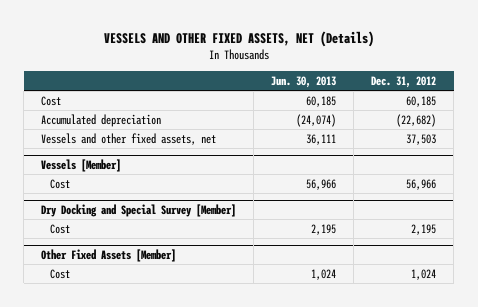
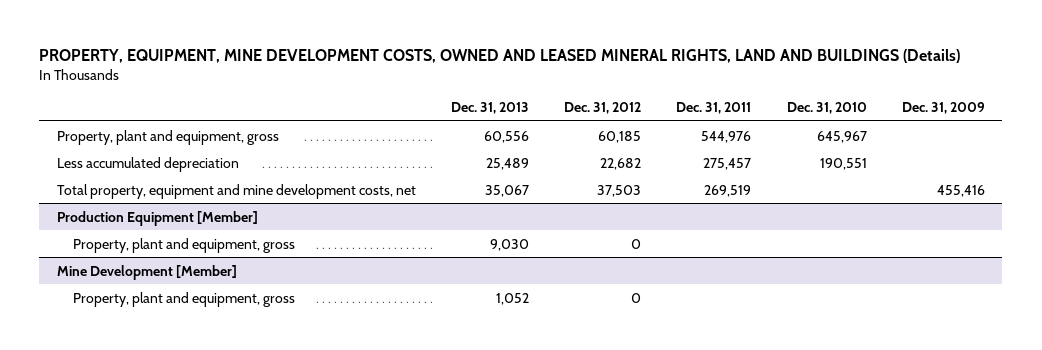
- VESSELS AND OTHER FIXED ASSETS, NET (Details)
+ PROPERTY, EQUIPMENT, MINE DEVELOPMENT COSTS, OWNED AND LEASED MINERAL RIGHTS, LAND AND BUILDINGS (Details)
- | Jun. 30, 2013 | Dec. 31, 2012
+ | Dec. 31, 2013 | Dec. 31, 2012 | Dec. 31, 2011 | Dec. 31, 2010 | Dec. 31, 2009
- Cost | 60,185 | 60,185
- Accumulated depreciation | (24,074) | (22,682)
- Vessels and other fixed assets, net | 36,111 | 37,503
- Vessels [Member]
- Cost | 56,966 | 56,966
- Dry Docking and Special Survey [Member]
- Cost | 2,195 | 2,195
- Other Fixed Assets [Member]
- Cost | 1,024 | 1,024
+ Property, plant and equipment, gross | 60,556 | 60,185 | 544,976 | 645,967 |
+ Less accumulated depreciation | 25,489 | 22,682 | 275,457 | 190,551 |
+ Total property, equipment and mine development costs, net | 35,067 | 37,503 | 269,519 | | 455,416
+ Production Equipment [Member]
+ Property, plant and equipment, gross | 9,030 | 0 | | |
+ Mine Development [Member]
+ Property, plant and equipment, gross | 1,052 | 0 | | |

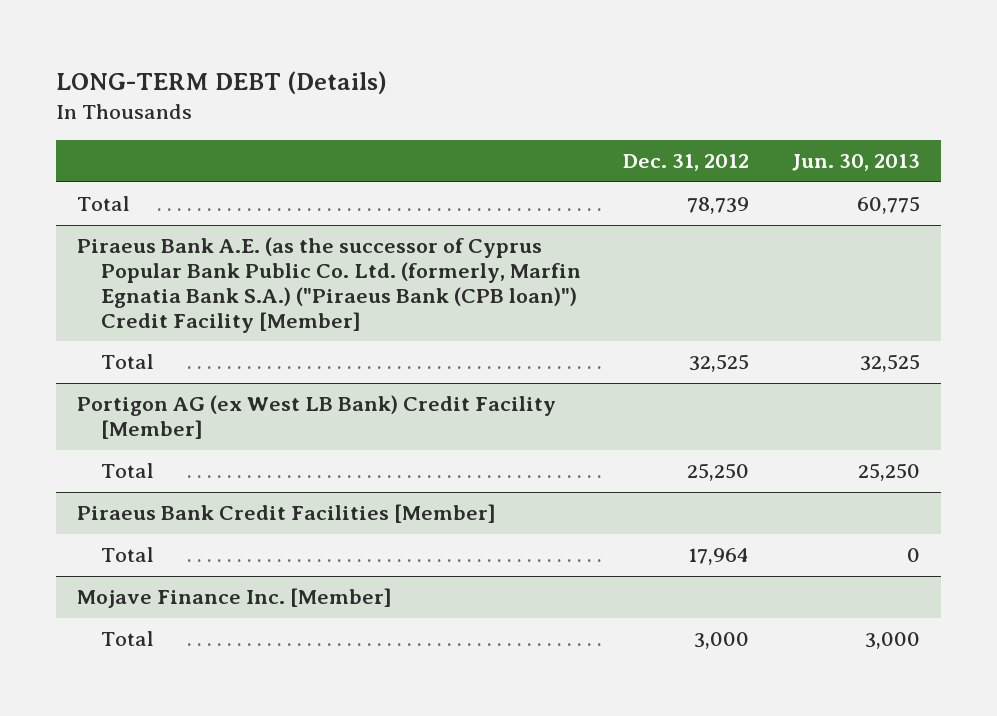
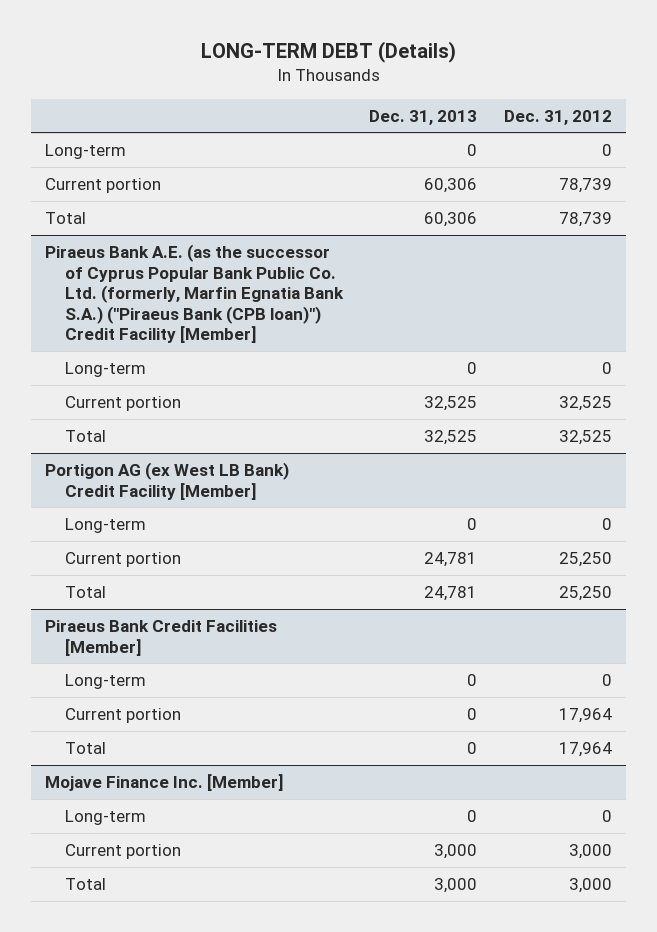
- | Dec. 31, 2012 | Jun. 30, 2013
+ | Dec. 31, 2013 | Dec. 31, 2012
+ Long-term | 0 | 0
+ Current portion | 60,306 | 78,739
@ Piraeus Bank A.E. (as the successor of Cyprus Popular Bank Public Co. Ltd. (formerly, Marfin Egnatia Bank S.A.) ("Piraeus Bank (CPB loan)") Credit Facility [Member]
+ Long-term | 0 | 0
+ Current portion | 32,525 | 32,525
@ Portigon AG (ex West LB Bank) Credit Facility [Member]
+ Long-term | 0 | 0
+ Current portion | 24,781 | 25,250
@ Piraeus Bank Credit Facilities [Member]
+ Long-term | 0 | 0
+ Current portion | 0 | 17,964
@ Mojave Finance Inc. [Member]
+ Long-term | 0 | 0
+ Current portion | 3,000 | 3,000

